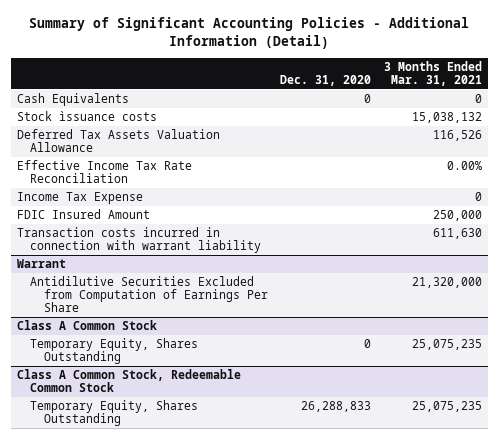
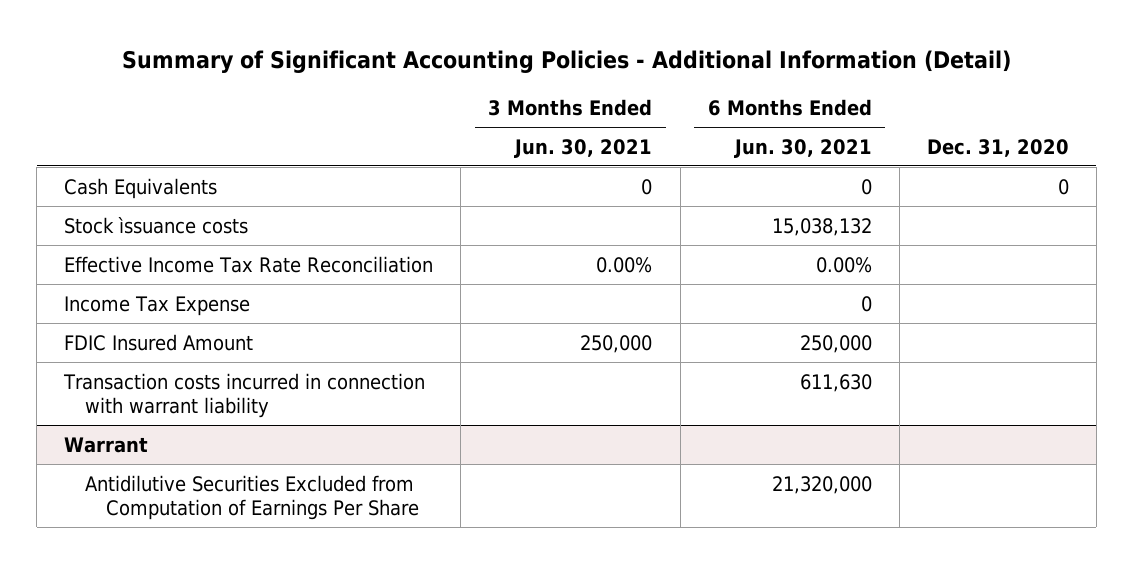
- | Dec. 31, 2020 | 3 Months Ended Mar. 31, 2021
+ | 3 Months Ended Jun. 30, 2021 | 6 Months Ended Jun. 30, 2021 | Dec. 31, 2020
- Deferred Tax Assets Valuation Allowance | | 116,526
- Class A Common Stock
- Temporary Equity, Shares Outstanding | 0 | 25,075,235
- Class A Common Stock, Redeemable Common Stock
- Temporary Equity, Shares Outstanding | 26,288,833 | 25,075,235

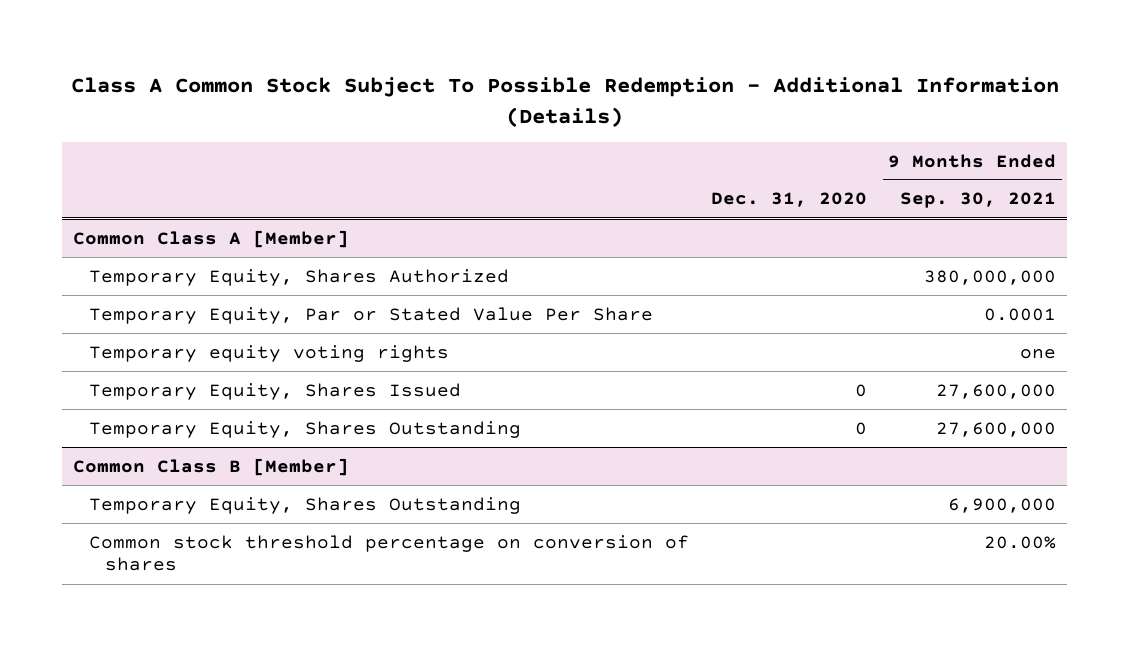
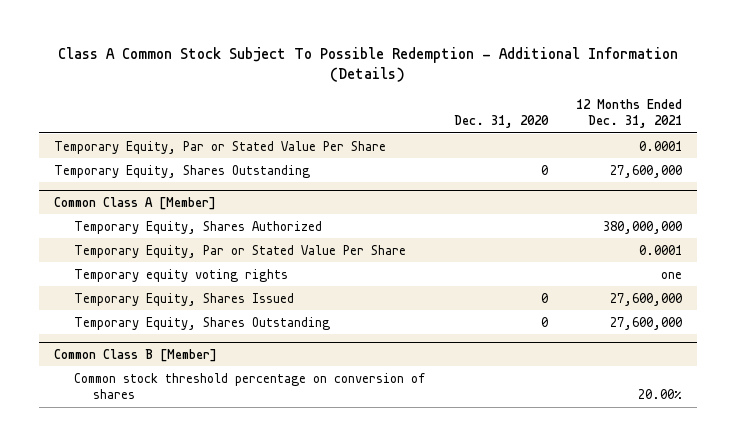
- | Dec. 31, 2020 | 9 Months Ended Sep. 30, 2021
+ | Dec. 31, 2020 | 12 Months Ended Dec. 31, 2021
+ Temporary Equity, Par or Stated Value Per Share | | 0.0001
+ Temporary Equity, Shares Outstanding | 0 | 27,600,000
@ Common Class B [Member]
- Temporary Equity, Shares Outstanding | | 6,900,000

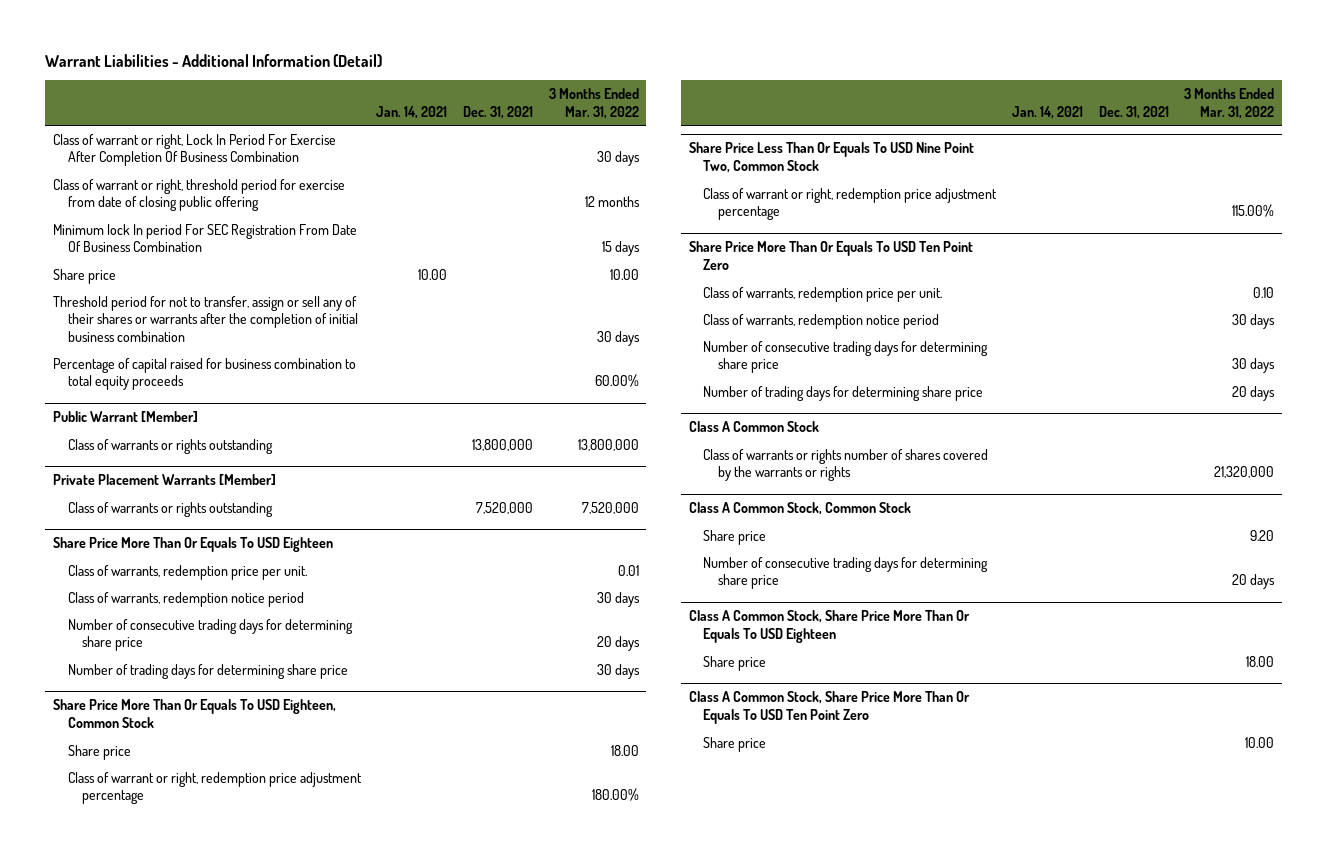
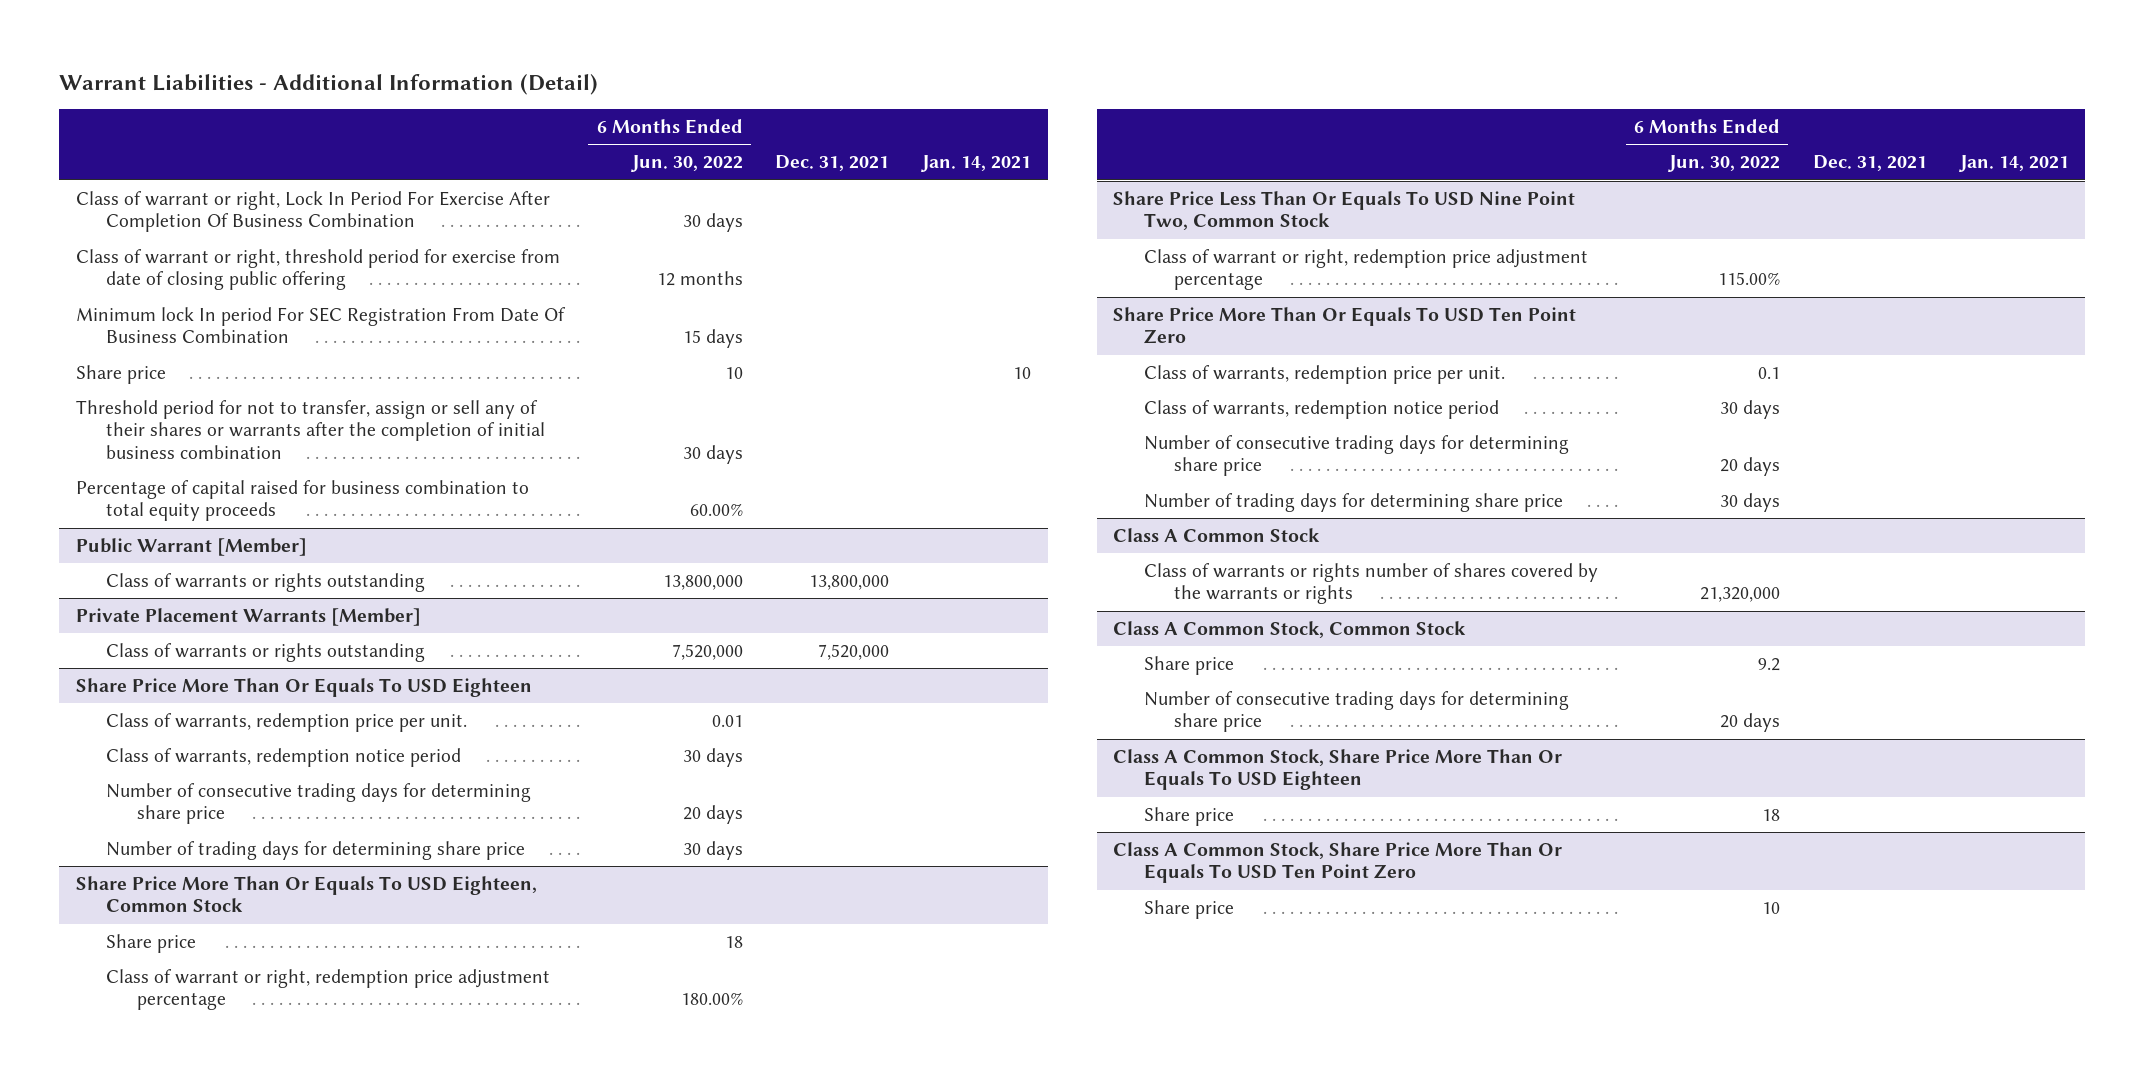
- | Jan. 14, 2021 | Dec. 31, 2021 | 3 Months Ended Mar. 31, 2022
+ | 6 Months Ended Jun. 30, 2022 | Dec. 31, 2021 | Jan. 14, 2021
- Share price | 10.00 | | 10.00
+ Share price | 10 | | 10

